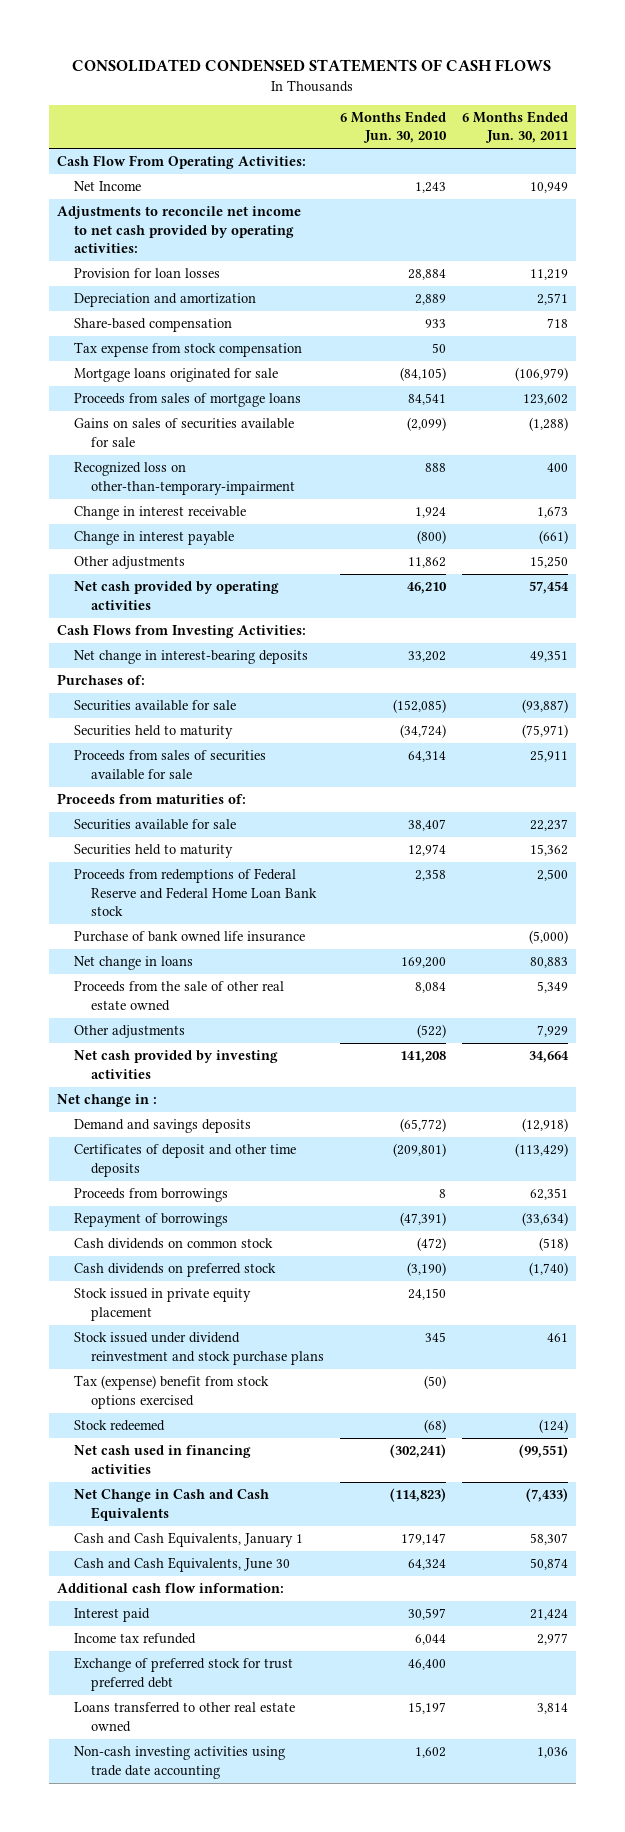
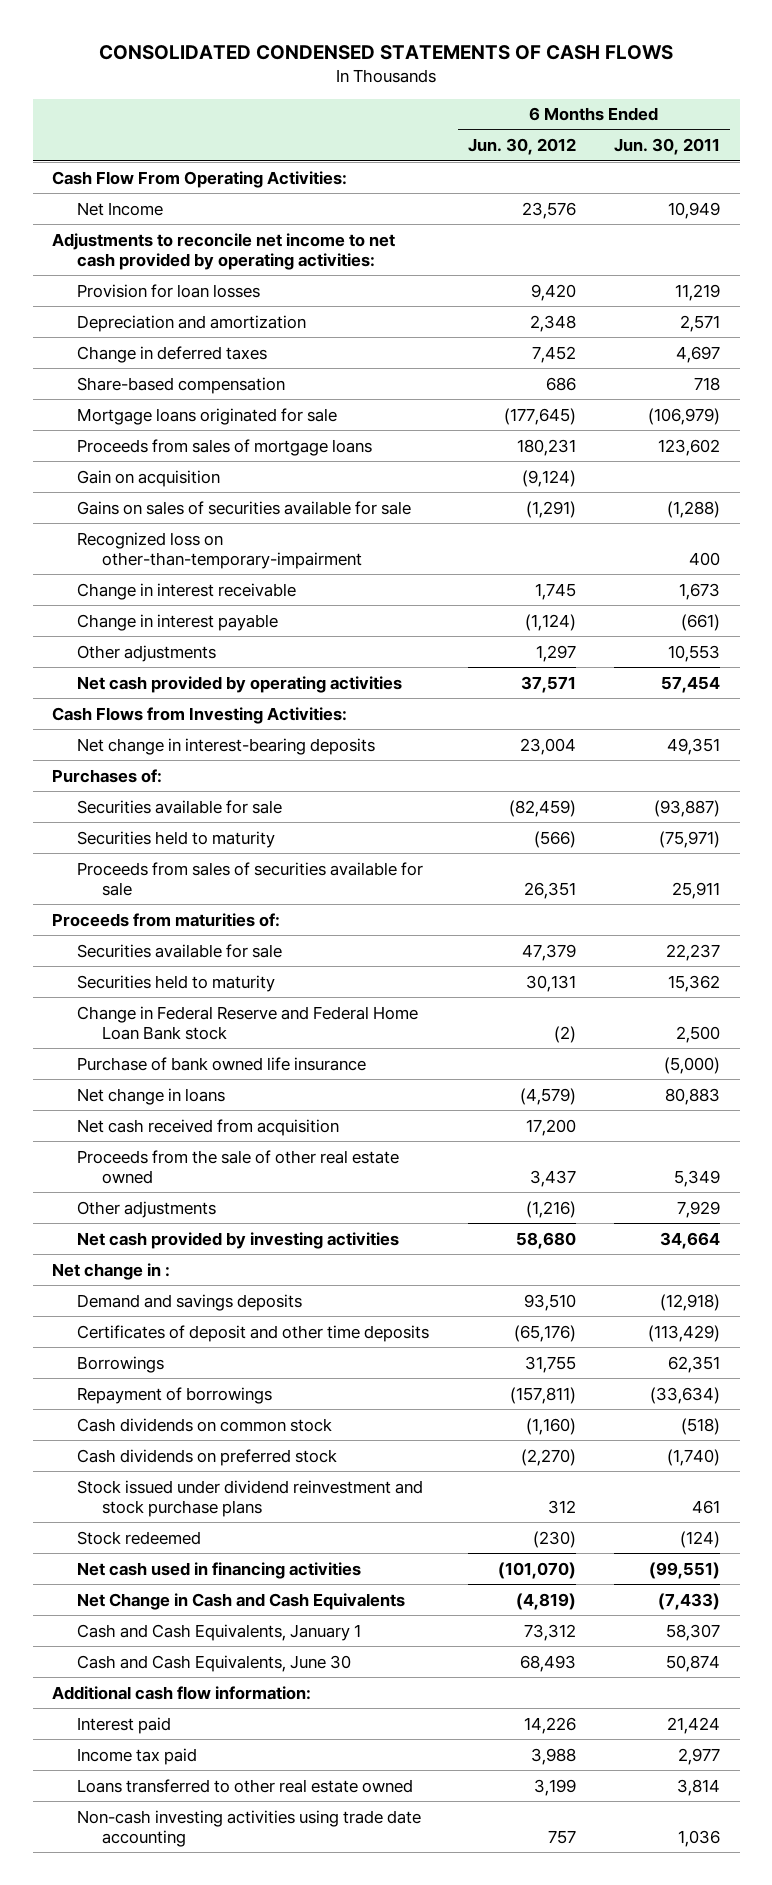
- | 6 Months Ended Jun. 30, 2010 | 6 Months Ended Jun. 30, 2011
+ | 6 Months Ended Jun. 30, 2012 | 6 Months Ended Jun. 30, 2011
+ Change in deferred taxes | 7,452 | 4,697
- Tax expense from stock compensation | 50 |
+ Gain on acquisition | (9,124) |
- Other adjustments | 11,862 | 15,250
+ Other adjustments | 1,297 | 10,553
- Proceeds from redemptions of Federal Reserve and Federal Home Loan Bank stock | 2,358 | 2,500
+ Change in Federal Reserve and Federal Home Loan Bank stock | (2) | 2,500
+ Net cash received from acquisition | 17,200 |
- Proceeds from borrowings | 8 | 62,351
+ Borrowings | 31,755 | 62,351
- Stock issued in private equity placement | 24,150 |
- Tax (expense) benefit from stock options exercised | (50) |
- Income tax refunded | 6,044 | 2,977
- Exchange of preferred stock for trust preferred debt | 46,400 |
+ Income tax paid | 3,988 | 2,977

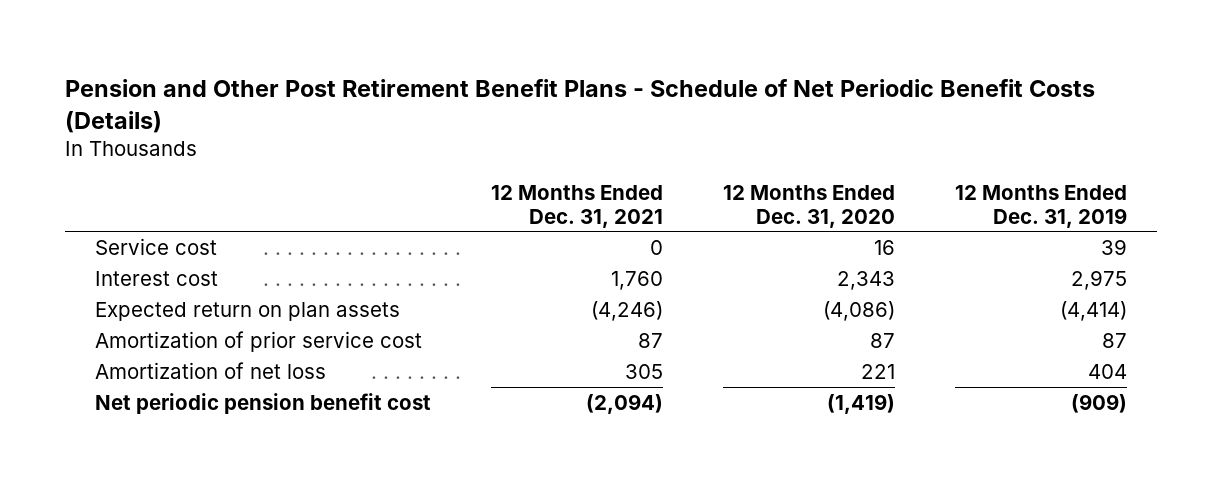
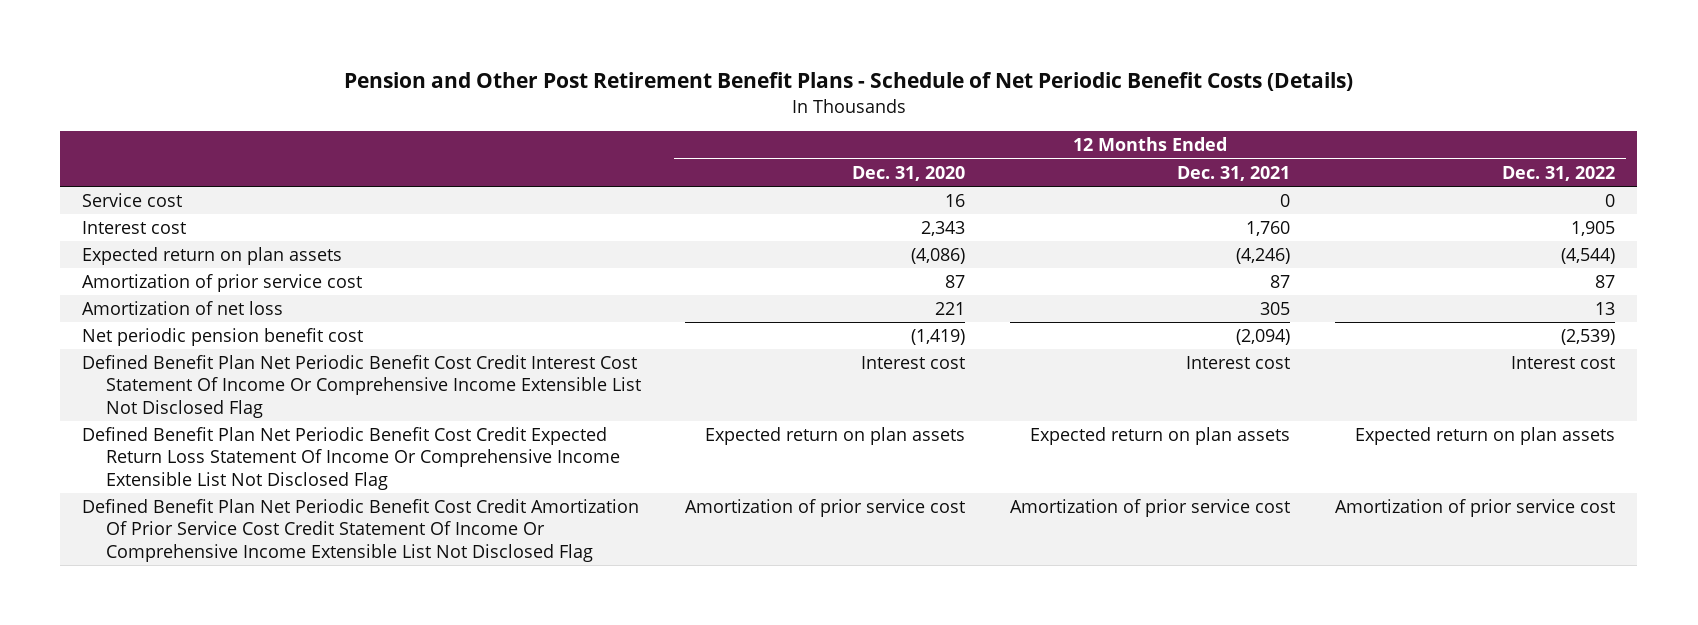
- | 12 Months Ended Dec. 31, 2021 | 12 Months Ended Dec. 31, 2020 | 12 Months Ended Dec. 31, 2019
+ | 12 Months Ended Dec. 31, 2020 | 12 Months Ended Dec. 31, 2021 | 12 Months Ended Dec. 31, 2022
+ Defined Benefit Plan Net Periodic Benefit Cost Credit Interest Cost Statement Of Income Or Comprehensive Income Extensible List Not Disclosed Flag | Interest cost | Interest cost | Interest cost
+ Defined Benefit Plan Net Periodic Benefit Cost Credit Expected Return Loss Statement Of Income Or Comprehensive Income Extensible List Not Disclosed Flag | Expected return on plan assets | Expected return on plan assets | Expected return on plan assets
+ Defined Benefit Plan Net Periodic Benefit Cost Credit Amortization Of Prior Service Cost Credit Statement Of Income Or Comprehensive Income Extensible List Not Disclosed Flag | Amortization of prior service cost | Amortization of prior service cost | Amortization of prior service cost

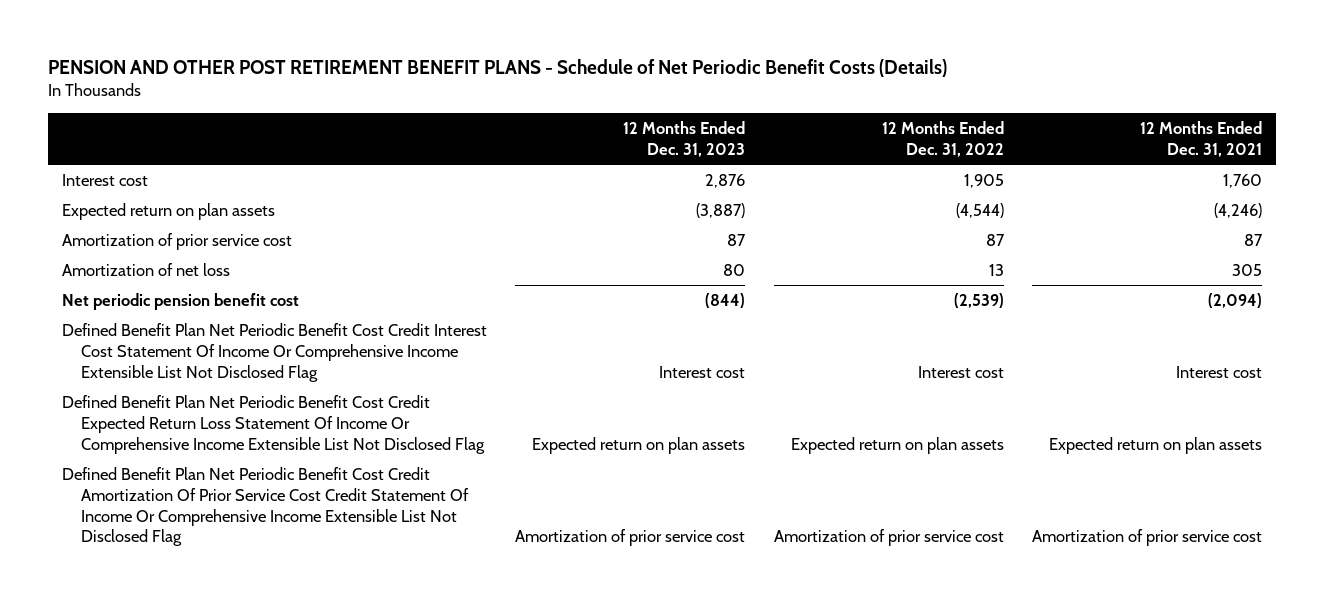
- Pension and Other Post Retirement Benefit Plans - Schedule of Net Periodic Benefit Costs (Details)
+ PENSION AND OTHER POST RETIREMENT BENEFIT PLANS - Schedule of Net Periodic Benefit Costs (Details)
- | 12 Months Ended Dec. 31, 2020 | 12 Months Ended Dec. 31, 2021 | 12 Months Ended Dec. 31, 2022
+ | 12 Months Ended Dec. 31, 2023 | 12 Months Ended Dec. 31, 2022 | 12 Months Ended Dec. 31, 2021
- Service cost | 16 | 0 | 0

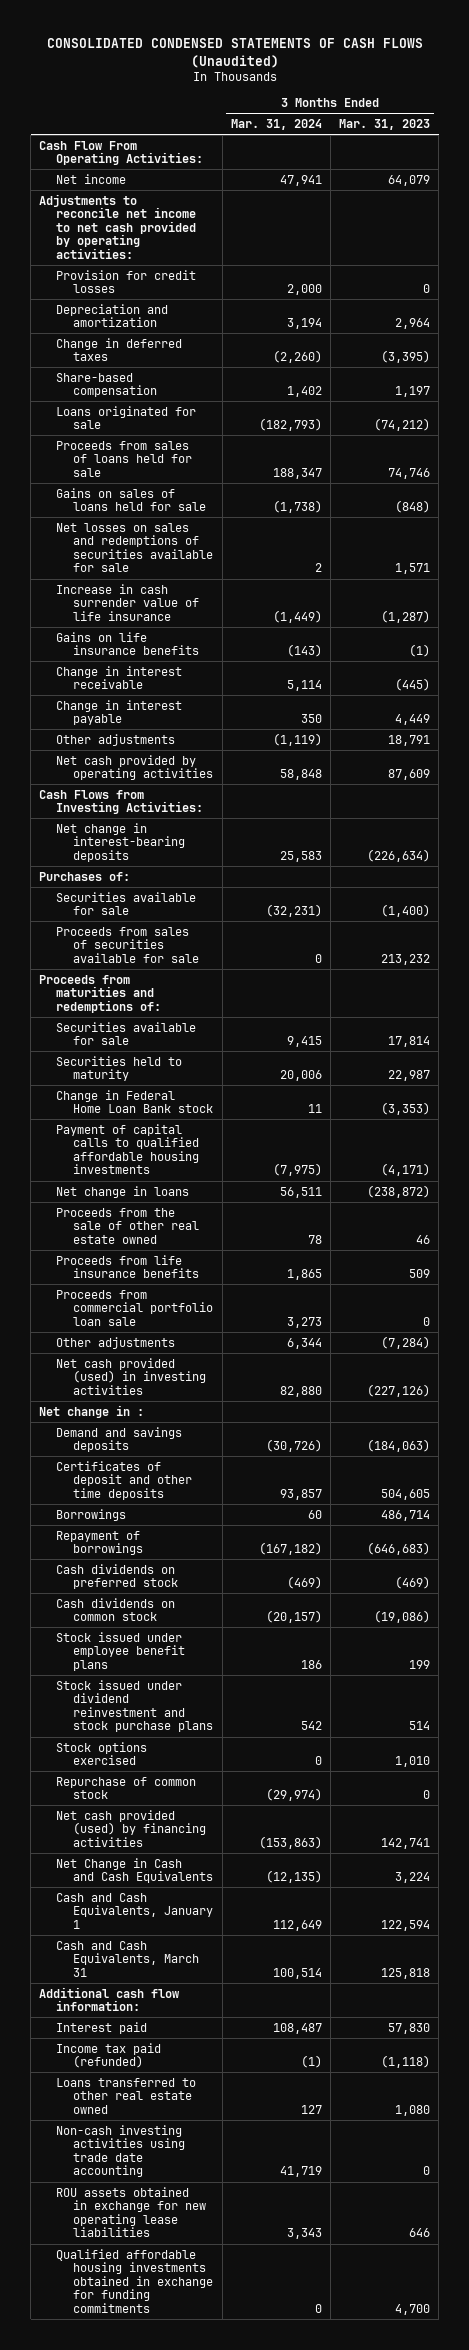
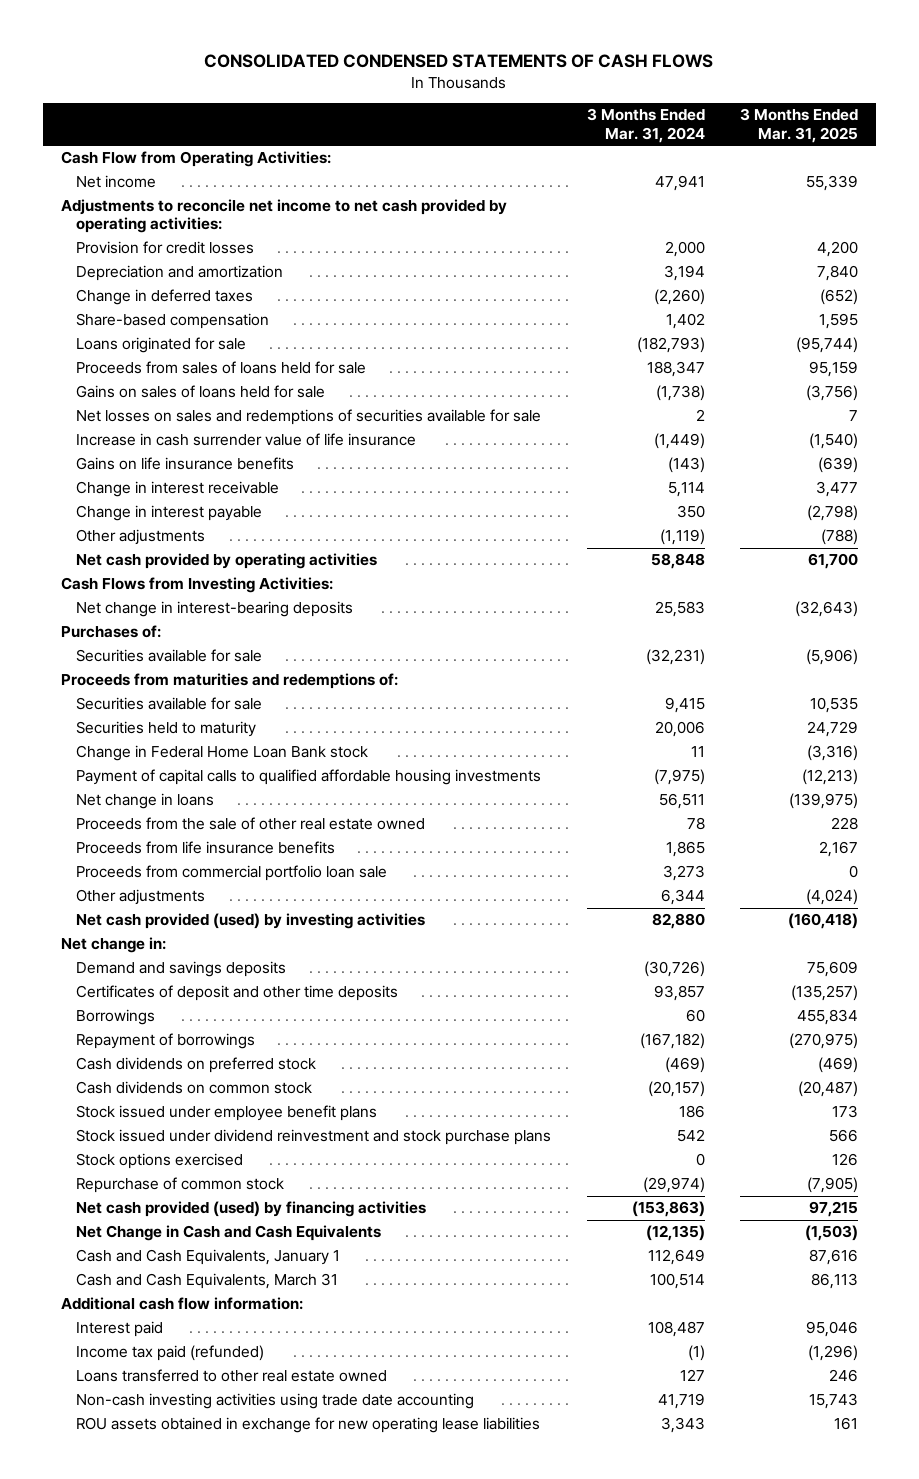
- CONSOLIDATED CONDENSED STATEMENTS OF CASH FLOWS (Unaudited)
+ CONSOLIDATED CONDENSED STATEMENTS OF CASH FLOWS
- | 3 Months Ended Mar. 31, 2024 | 3 Months Ended Mar. 31, 2023
+ | 3 Months Ended Mar. 31, 2024 | 3 Months Ended Mar. 31, 2025
- Cash Flow From Operating Activities:
+ Cash Flow from Operating Activities:
- Proceeds from sales of securities available for sale | 0 | 213,232
- Net cash provided (used) in investing activities | 82,880 | (227,126)
- Net change in :
+ Net cash provided (used) by investing activities | 82,880 | (160,418)
+ Net change in:
- Qualified affordable housing investments obtained in exchange for funding commitments | 0 | 4,700

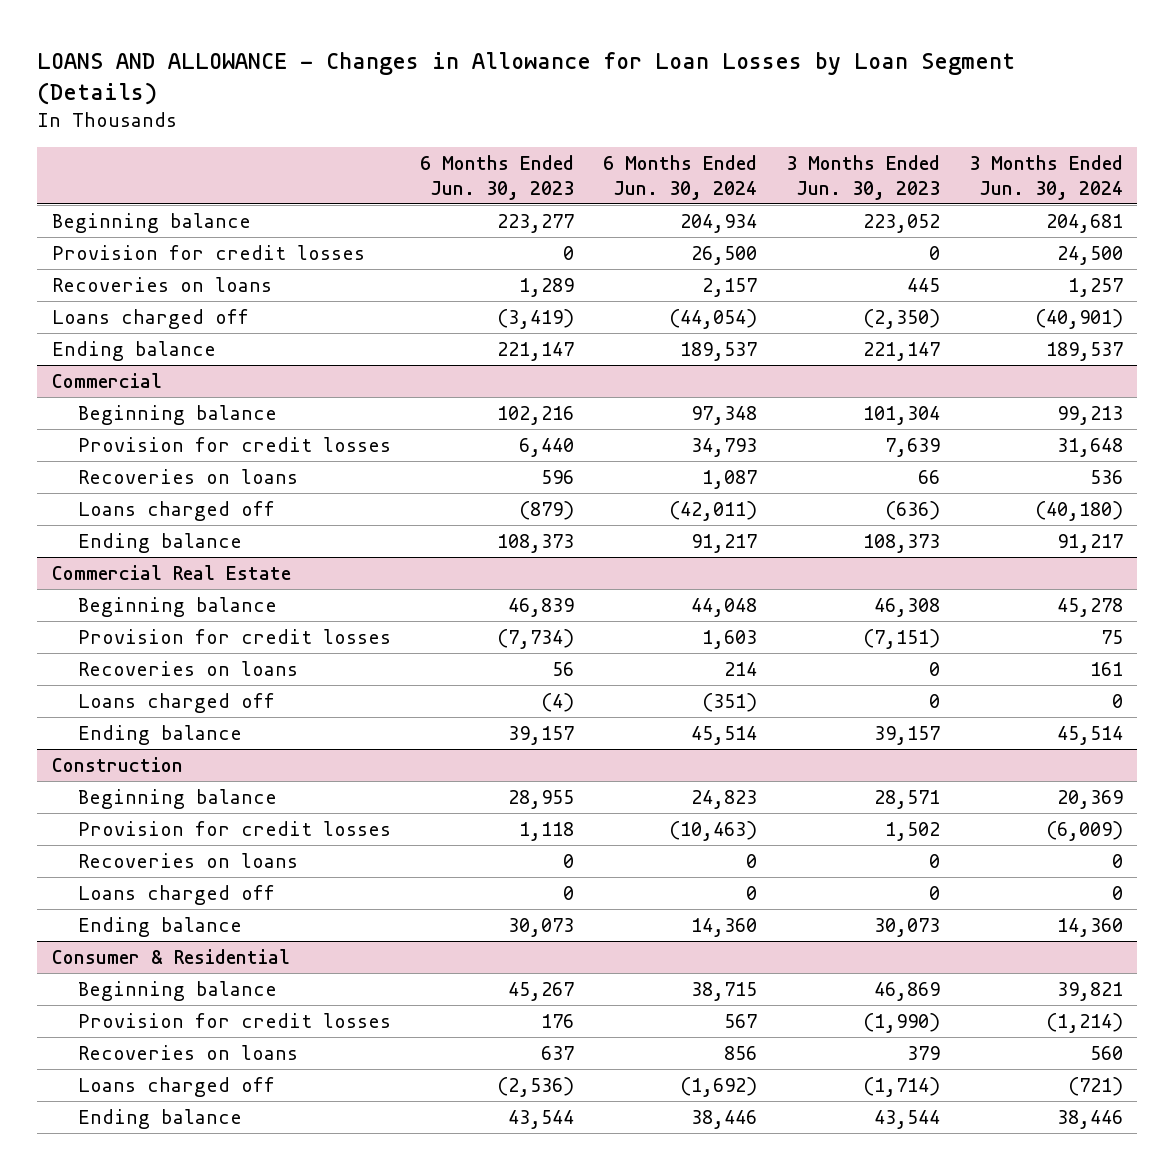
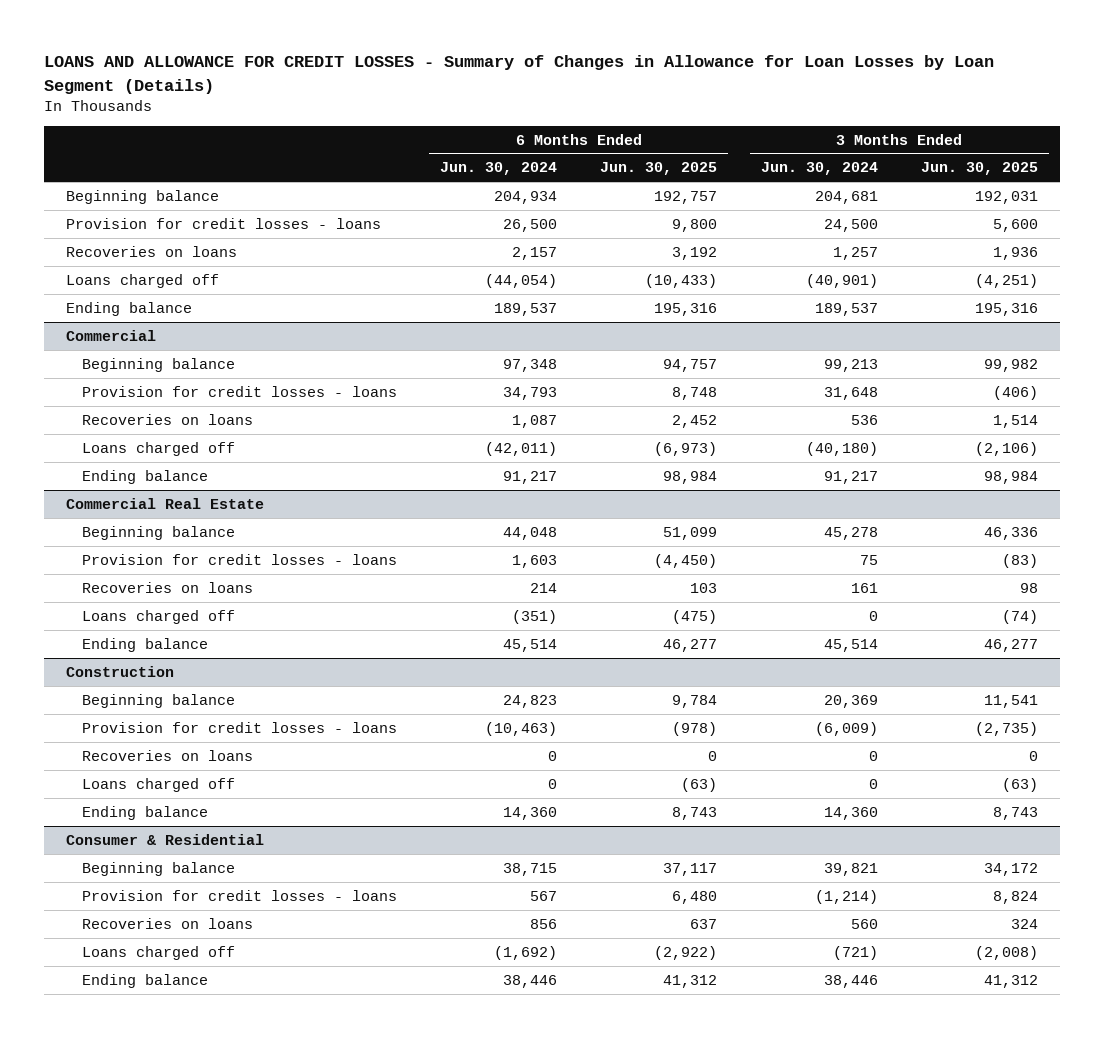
- LOANS AND ALLOWANCE - Changes in Allowance for Loan Losses by Loan Segment (Details)
+ LOANS AND ALLOWANCE FOR CREDIT LOSSES - Summary of Changes in Allowance for Loan Losses by Loan Segment (Details)
- | 6 Months Ended Jun. 30, 2023 | 6 Months Ended Jun. 30, 2024 | 3 Months Ended Jun. 30, 2023 | 3 Months Ended Jun. 30, 2024
+ | 6 Months Ended Jun. 30, 2024 | 6 Months Ended Jun. 30, 2025 | 3 Months Ended Jun. 30, 2024 | 3 Months Ended Jun. 30, 2025
- Provision for credit losses | 0 | 26,500 | 0 | 24,500
+ Provision for credit losses - loans | 26,500 | 9,800 | 24,500 | 5,600
@ Commercial
- Provision for credit losses | 6,440 | 34,793 | 7,639 | 31,648
+ Provision for credit losses - loans | 34,793 | 8,748 | 31,648 | (406)
@ Commercial Real Estate
- Provision for credit losses | (7,734) | 1,603 | (7,151) | 75
+ Provision for credit losses - loans | 1,603 | (4,450) | 75 | (83)
@ Construction
- Provision for credit losses | 1,118 | (10,463) | 1,502 | (6,009)
+ Provision for credit losses - loans | (10,463) | (978) | (6,009) | (2,735)
@ Consumer & Residential
- Provision for credit losses | 176 | 567 | (1,990) | (1,214)
+ Provision for credit losses - loans | 567 | 6,480 | (1,214) | 8,824

